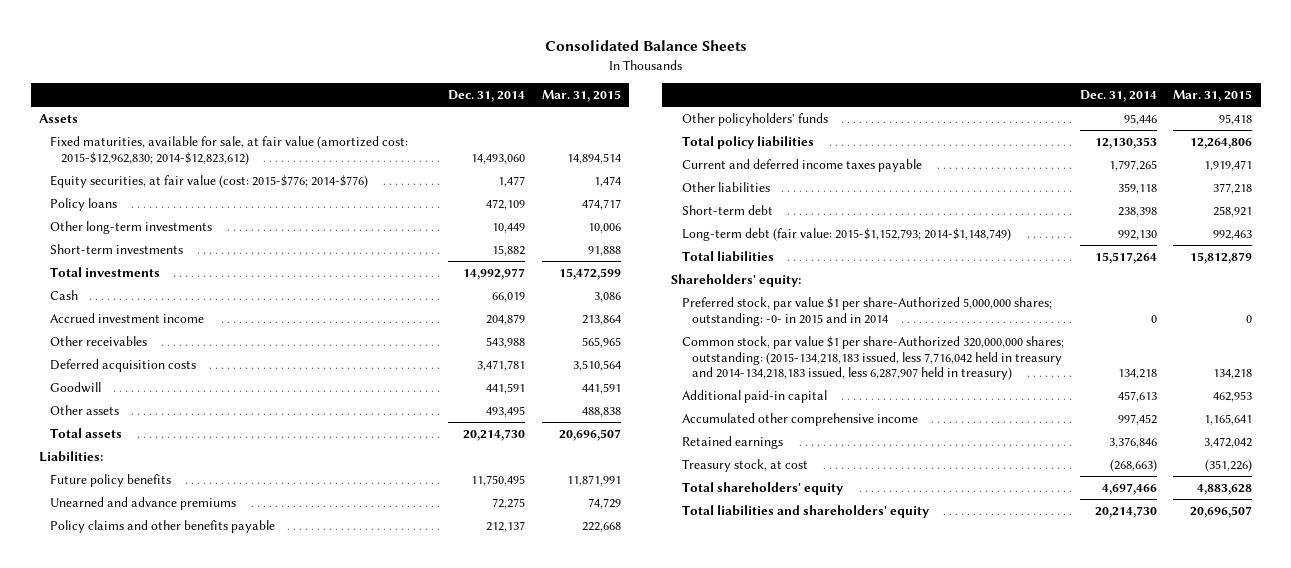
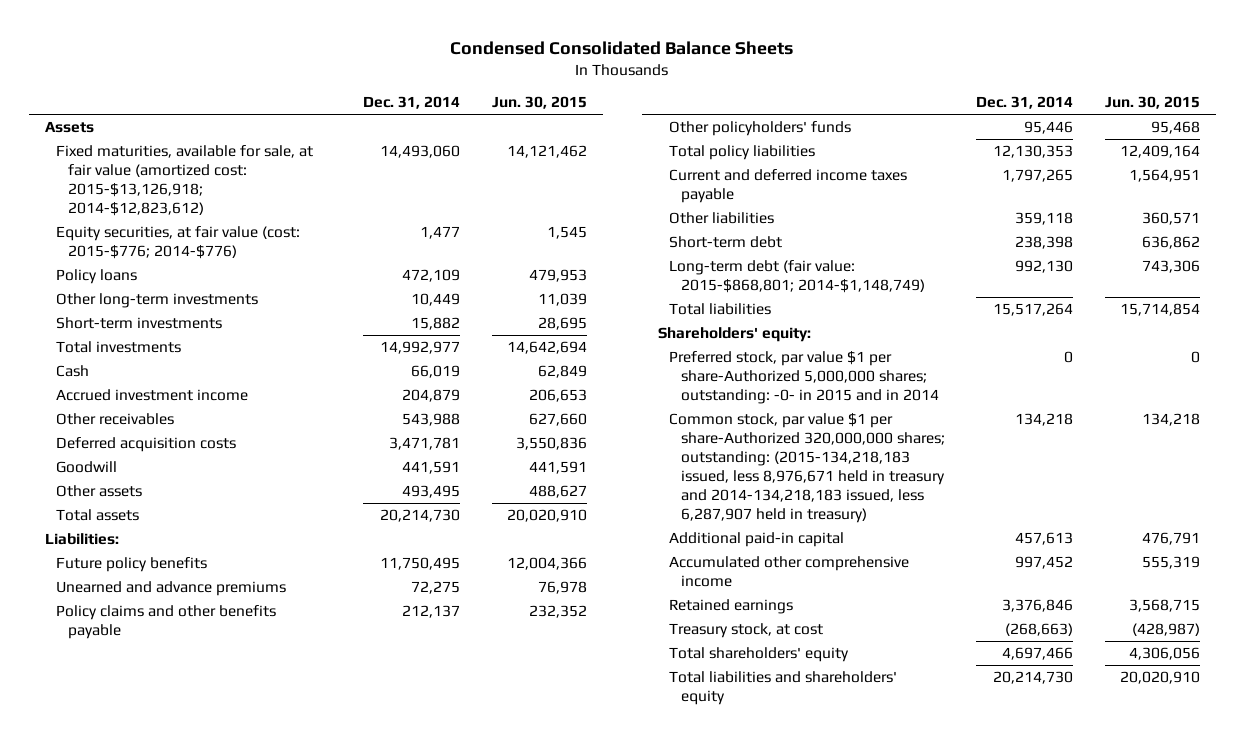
- Consolidated Balance Sheets
+ Condensed Consolidated Balance Sheets
- | Dec. 31, 2014 | Mar. 31, 2015
+ | Dec. 31, 2014 | Jun. 30, 2015
- Fixed maturities, available for sale, at fair value (amortized cost: 2015-$12,962,830; 2014-$12,823,612) | 14,493,060 | 14,894,514
+ Fixed maturities, available for sale, at fair value (amortized cost: 2015-$13,126,918; 2014-$12,823,612) | 14,493,060 | 14,121,462
- Long-term debt (fair value: 2015-$1,152,793; 2014-$1,148,749) | 992,130 | 992,463
+ Long-term debt (fair value: 2015-$868,801; 2014-$1,148,749) | 992,130 | 743,306
- Common stock, par value $1 per share-Authorized 320,000,000 shares; outstanding: (2015-134,218,183 issued, less 7,716,042 held in treasury and 2014-134,218,183 issued, less 6,287,907 held in treasury) | 134,218 | 134,218
+ Common stock, par value $1 per share-Authorized 320,000,000 shares; outstanding: (2015-134,218,183 issued, less 8,976,671 held in treasury and 2014-134,218,183 issued, less 6,287,907 held in treasury) | 134,218 | 134,218

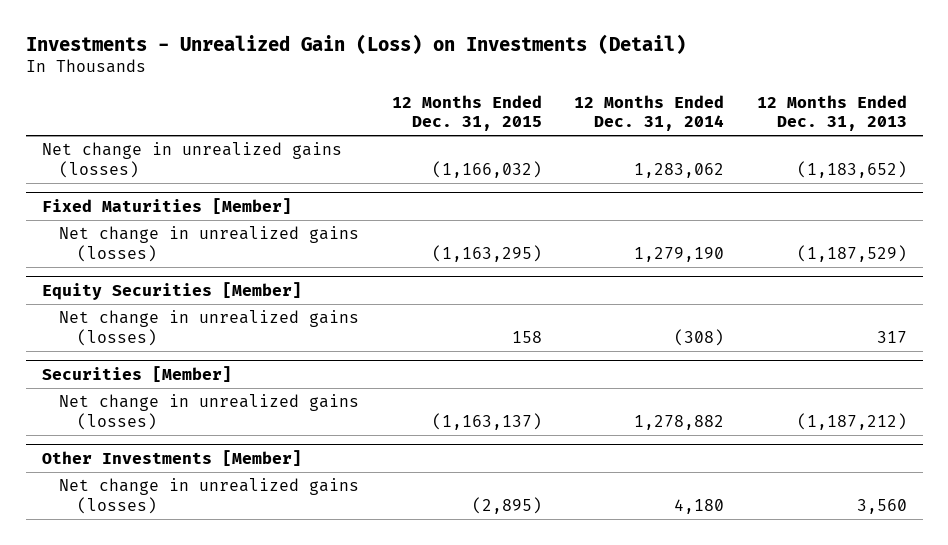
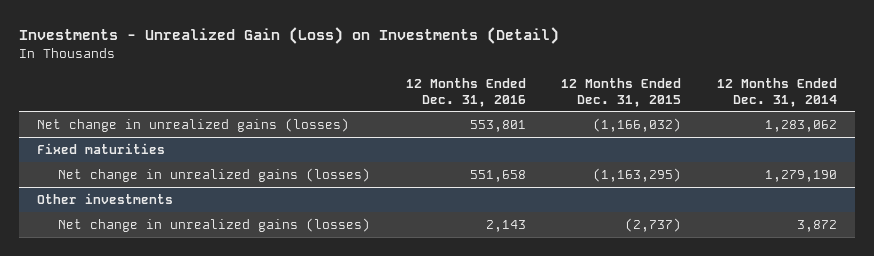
- | 12 Months Ended Dec. 31, 2015 | 12 Months Ended Dec. 31, 2014 | 12 Months Ended Dec. 31, 2013
+ | 12 Months Ended Dec. 31, 2016 | 12 Months Ended Dec. 31, 2015 | 12 Months Ended Dec. 31, 2014
- Fixed Maturities [Member]
+ Fixed maturities
- Equity Securities [Member]
- Net change in unrealized gains (losses) | 158 | (308) | 317
- Securities [Member]
- Net change in unrealized gains (losses) | (1,163,137) | 1,278,882 | (1,187,212)
- Other Investments [Member]
- Net change in unrealized gains (losses) | (2,895) | 4,180 | 3,560
+ Other investments
+ Net change in unrealized gains (losses) | 2,143 | (2,737) | 3,872

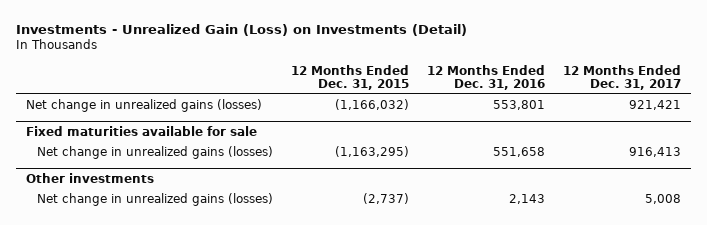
- | 12 Months Ended Dec. 31, 2016 | 12 Months Ended Dec. 31, 2015 | 12 Months Ended Dec. 31, 2014
+ | 12 Months Ended Dec. 31, 2015 | 12 Months Ended Dec. 31, 2016 | 12 Months Ended Dec. 31, 2017
- Fixed maturities
+ Fixed maturities available for sale

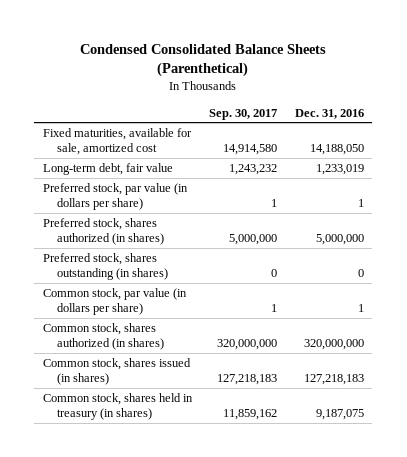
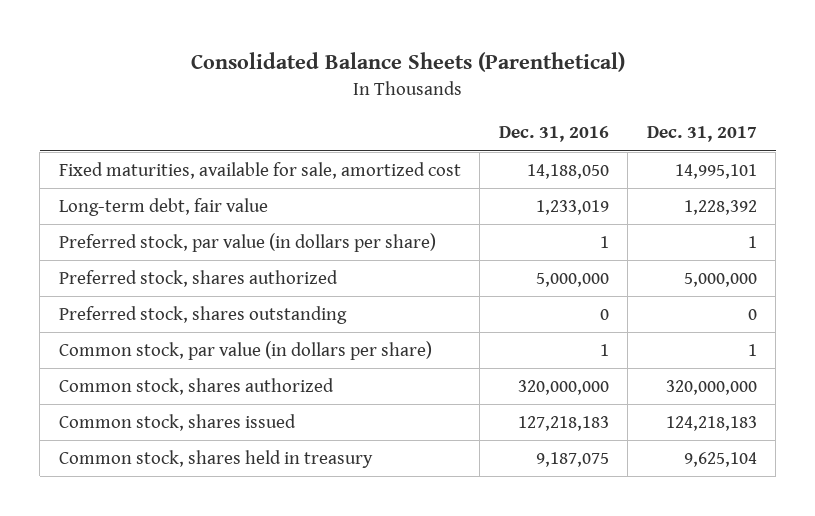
- Condensed Consolidated Balance Sheets (Parenthetical)
+ Consolidated Balance Sheets (Parenthetical)
- | Sep. 30, 2017 | Dec. 31, 2016
+ | Dec. 31, 2016 | Dec. 31, 2017
- Preferred stock, shares authorized (in shares) | 5,000,000 | 5,000,000
- Preferred stock, shares outstanding (in shares) | 0 | 0
+ Preferred stock, shares authorized | 5,000,000 | 5,000,000
+ Preferred stock, shares outstanding | 0 | 0
- Common stock, shares authorized (in shares) | 320,000,000 | 320,000,000
- Common stock, shares issued (in shares) | 127,218,183 | 127,218,183
- Common stock, shares held in treasury (in shares) | 11,859,162 | 9,187,075
+ Common stock, shares authorized | 320,000,000 | 320,000,000
+ Common stock, shares issued | 127,218,183 | 124,218,183
+ Common stock, shares held in treasury | 9,187,075 | 9,625,104

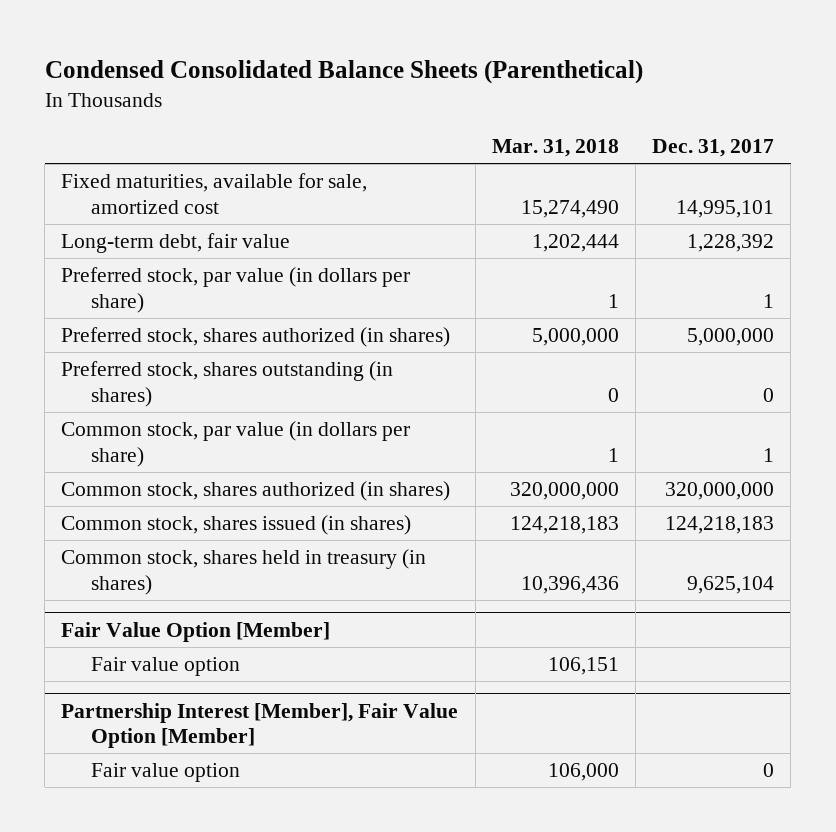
- Consolidated Balance Sheets (Parenthetical)
+ Condensed Consolidated Balance Sheets (Parenthetical)
- | Dec. 31, 2016 | Dec. 31, 2017
+ | Mar. 31, 2018 | Dec. 31, 2017
- Preferred stock, shares authorized | 5,000,000 | 5,000,000
- Preferred stock, shares outstanding | 0 | 0
+ Preferred stock, shares authorized (in shares) | 5,000,000 | 5,000,000
+ Preferred stock, shares outstanding (in shares) | 0 | 0
- Common stock, shares authorized | 320,000,000 | 320,000,000
- Common stock, shares issued | 127,218,183 | 124,218,183
- Common stock, shares held in treasury | 9,187,075 | 9,625,104
+ Common stock, shares authorized (in shares) | 320,000,000 | 320,000,000
+ Common stock, shares issued (in shares) | 124,218,183 | 124,218,183
+ Common stock, shares held in treasury (in shares) | 10,396,436 | 9,625,104
+ Fair Value Option [Member]
+ Fair value option | 106,151 |
+ Partnership Interest [Member], Fair Value Option [Member]
+ Fair value option | 106,000 | 0

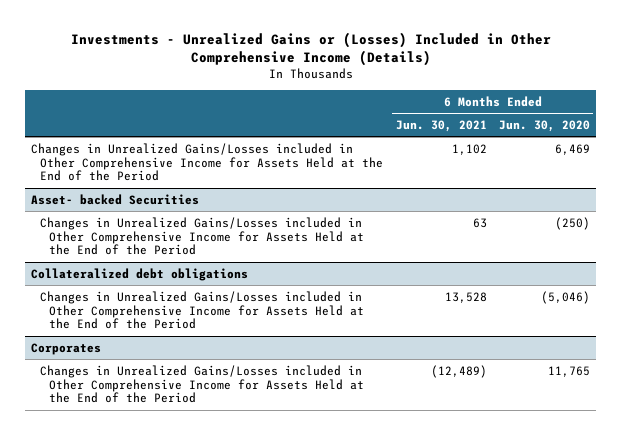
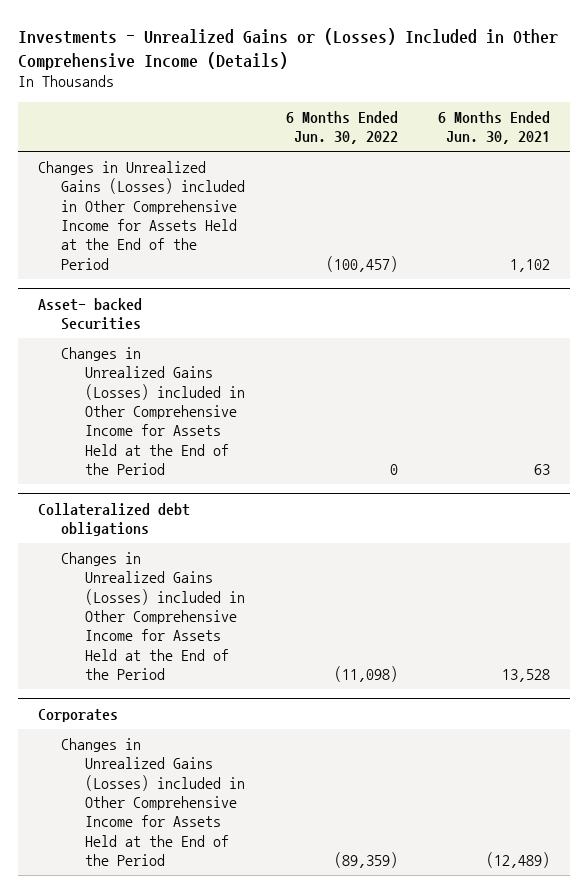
- | 6 Months Ended Jun. 30, 2021 | 6 Months Ended Jun. 30, 2020
+ | 6 Months Ended Jun. 30, 2022 | 6 Months Ended Jun. 30, 2021
- Changes in Unrealized Gains/Losses included in Other Comprehensive Income for Assets Held at the End of the Period | 1,102 | 6,469
+ Changes in Unrealized Gains (Losses) included in Other Comprehensive Income for Assets Held at the End of the Period | (100,457) | 1,102
@ Asset- backed Securities
- Changes in Unrealized Gains/Losses included in Other Comprehensive Income for Assets Held at the End of the Period | 63 | (250)
+ Changes in Unrealized Gains (Losses) included in Other Comprehensive Income for Assets Held at the End of the Period | 0 | 63
@ Collateralized debt obligations
- Changes in Unrealized Gains/Losses included in Other Comprehensive Income for Assets Held at the End of the Period | 13,528 | (5,046)
+ Changes in Unrealized Gains (Losses) included in Other Comprehensive Income for Assets Held at the End of the Period | (11,098) | 13,528
@ Corporates
- Changes in Unrealized Gains/Losses included in Other Comprehensive Income for Assets Held at the End of the Period | (12,489) | 11,765
+ Changes in Unrealized Gains (Losses) included in Other Comprehensive Income for Assets Held at the End of the Period | (89,359) | (12,489)

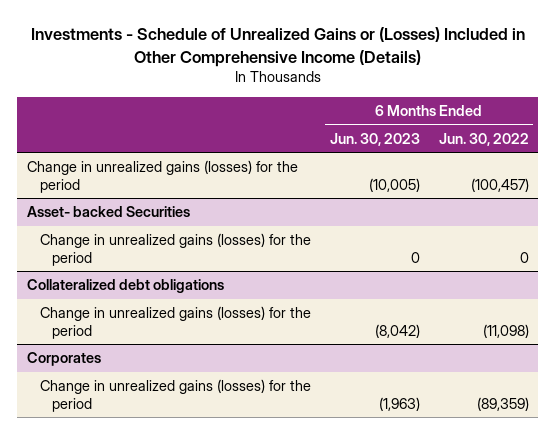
- Investments - Unrealized Gains or (Losses) Included in Other Comprehensive Income (Details)
+ Investments - Schedule of Unrealized Gains or (Losses) Included in Other Comprehensive Income (Details)
- | 6 Months Ended Jun. 30, 2022 | 6 Months Ended Jun. 30, 2021
+ | 6 Months Ended Jun. 30, 2023 | 6 Months Ended Jun. 30, 2022
- Changes in Unrealized Gains (Losses) included in Other Comprehensive Income for Assets Held at the End of the Period | (100,457) | 1,102
+ Change in unrealized gains (losses) for the period | (10,005) | (100,457)
@ Asset- backed Securities
- Changes in Unrealized Gains (Losses) included in Other Comprehensive Income for Assets Held at the End of the Period | 0 | 63
+ Change in unrealized gains (losses) for the period | 0 | 0
@ Collateralized debt obligations
- Changes in Unrealized Gains (Losses) included in Other Comprehensive Income for Assets Held at the End of the Period | (11,098) | 13,528
+ Change in unrealized gains (losses) for the period | (8,042) | (11,098)
@ Corporates
- Changes in Unrealized Gains (Losses) included in Other Comprehensive Income for Assets Held at the End of the Period | (89,359) | (12,489)
+ Change in unrealized gains (losses) for the period | (1,963) | (89,359)

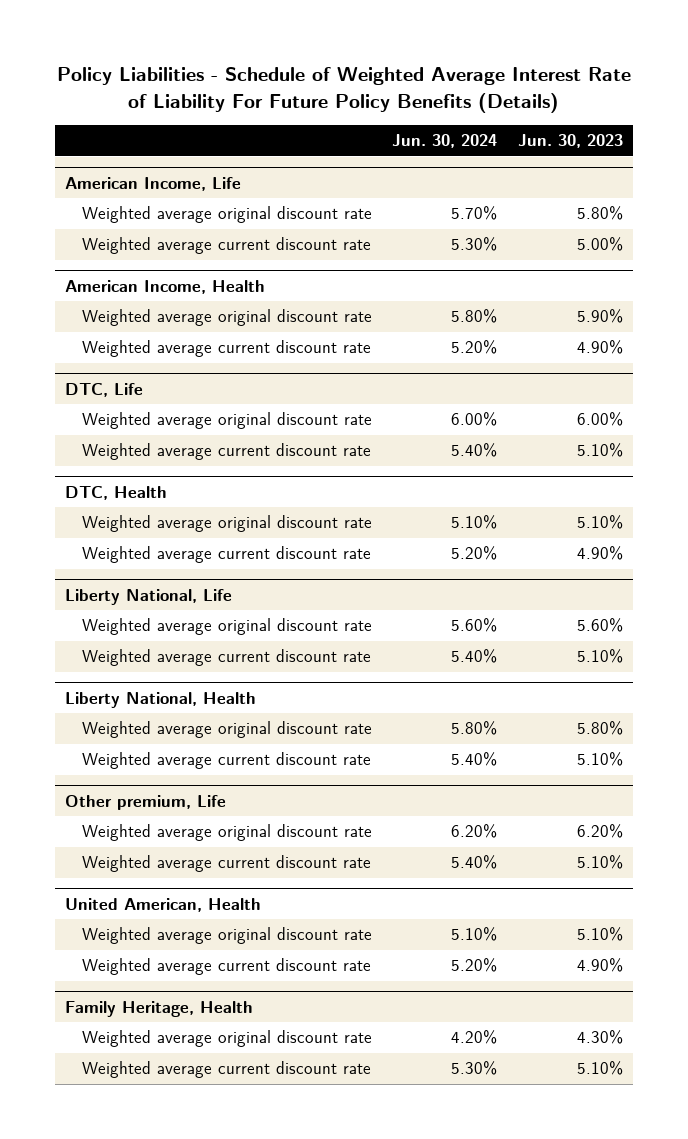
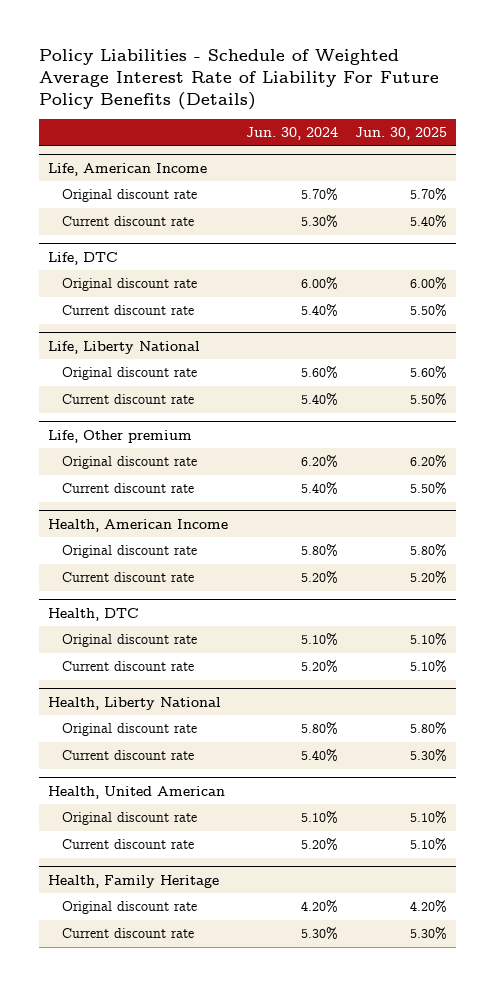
- | Jun. 30, 2024 | Jun. 30, 2023
+ | Jun. 30, 2024 | Jun. 30, 2025
- American Income, Life
- Weighted average original discount rate | 5.70% | 5.80%
- Weighted average current discount rate | 5.30% | 5.00%
- American Income, Health
- Weighted average original discount rate | 5.80% | 5.90%
- Weighted average current discount rate | 5.20% | 4.90%
- DTC, Life
- Weighted average original discount rate | 6.00% | 6.00%
- Weighted average current discount rate | 5.40% | 5.10%
- DTC, Health
- Weighted average original discount rate | 5.10% | 5.10%
- Weighted average current discount rate | 5.20% | 4.90%
- Liberty National, Life
- Weighted average original discount rate | 5.60% | 5.60%
- Weighted average current discount rate | 5.40% | 5.10%
- Liberty National, Health
- Weighted average original discount rate | 5.80% | 5.80%
- Weighted average current discount rate | 5.40% | 5.10%
- Other premium, Life
- Weighted average original discount rate | 6.20% | 6.20%
- Weighted average current discount rate | 5.40% | 5.10%
- United American, Health
- Weighted average original discount rate | 5.10% | 5.10%
- Weighted average current discount rate | 5.20% | 4.90%
- Family Heritage, Health
- Weighted average original discount rate | 4.20% | 4.30%
- Weighted average current discount rate | 5.30% | 5.10%
+ Life, American Income
+ Original discount rate | 5.70% | 5.70%
+ Current discount rate | 5.30% | 5.40%
+ Life, DTC
+ Original discount rate | 6.00% | 6.00%
+ Current discount rate | 5.40% | 5.50%
+ Life, Liberty National
+ Original discount rate | 5.60% | 5.60%
+ Current discount rate | 5.40% | 5.50%
+ Life, Other premium
+ Original discount rate | 6.20% | 6.20%
+ Current discount rate | 5.40% | 5.50%
+ Health, American Income
+ Original discount rate | 5.80% | 5.80%
+ Current discount rate | 5.20% | 5.20%
+ Health, DTC
+ Original discount rate | 5.10% | 5.10%
+ Current discount rate | 5.20% | 5.10%
+ Health, Liberty National
+ Original discount rate | 5.80% | 5.80%
+ Current discount rate | 5.40% | 5.30%
+ Health, United American
+ Original discount rate | 5.10% | 5.10%
+ Current discount rate | 5.20% | 5.10%
+ Health, Family Heritage
+ Original discount rate | 4.20% | 4.20%
+ Current discount rate | 5.30% | 5.30%

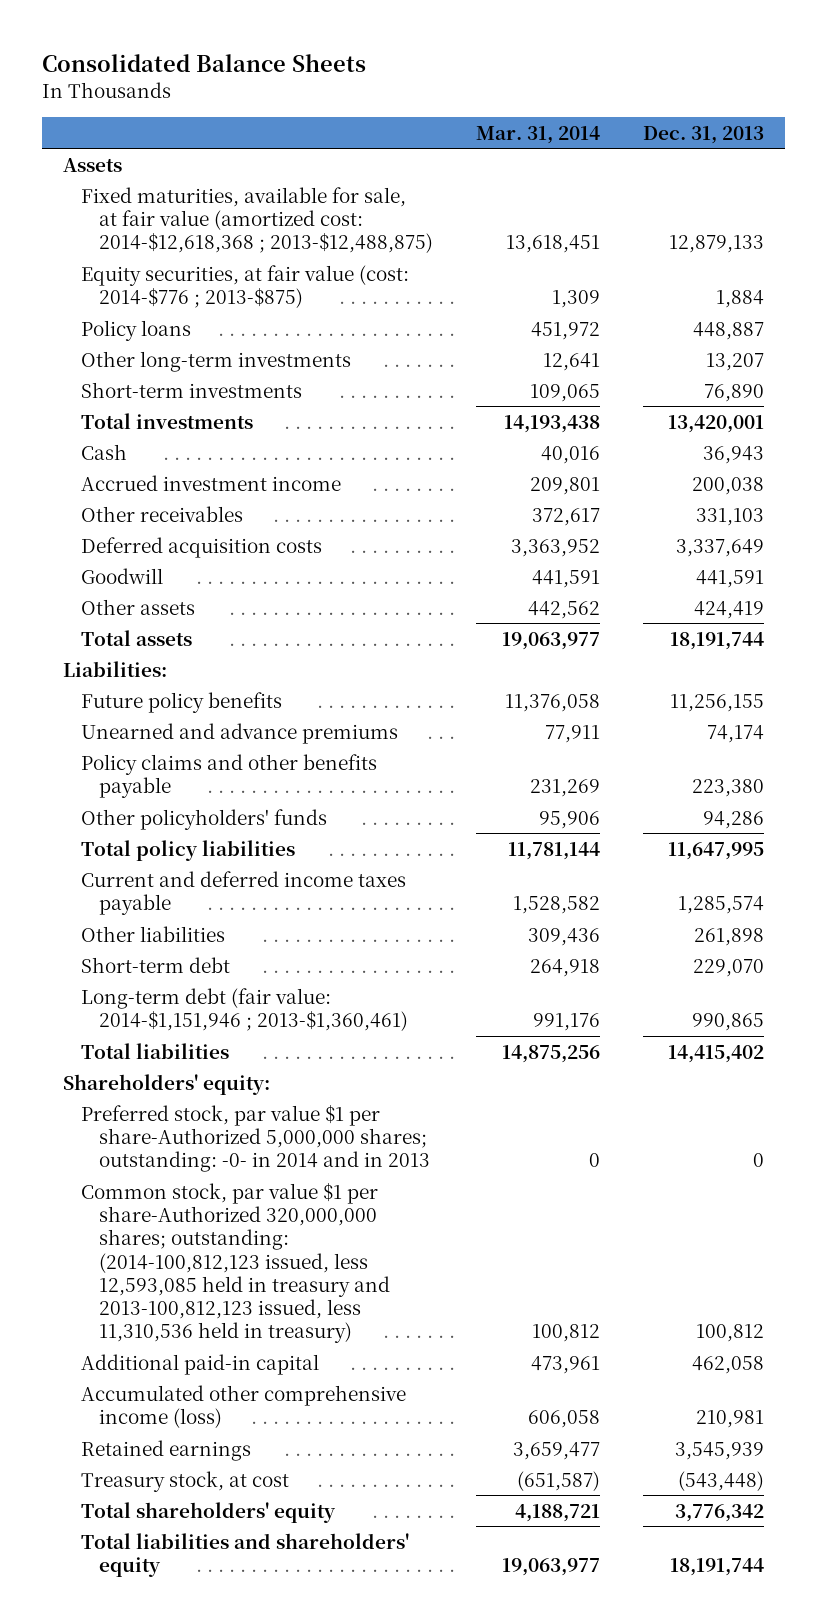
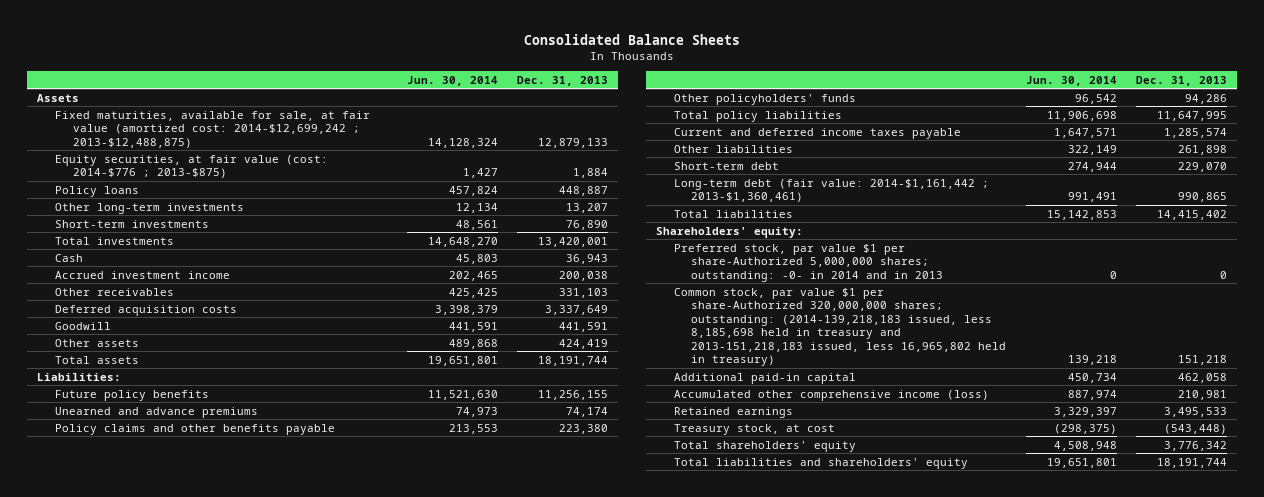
- | Mar. 31, 2014 | Dec. 31, 2013
+ | Jun. 30, 2014 | Dec. 31, 2013
- Fixed maturities, available for sale, at fair value (amortized cost: 2014-$12,618,368 ; 2013-$12,488,875) | 13,618,451 | 12,879,133
+ Fixed maturities, available for sale, at fair value (amortized cost: 2014-$12,699,242 ; 2013-$12,488,875) | 14,128,324 | 12,879,133
- Long-term debt (fair value: 2014-$1,151,946 ; 2013-$1,360,461) | 991,176 | 990,865
+ Long-term debt (fair value: 2014-$1,161,442 ; 2013-$1,360,461) | 991,491 | 990,865
- Common stock, par value $1 per share-Authorized 320,000,000 shares; outstanding: (2014-100,812,123 issued, less 12,593,085 held in treasury and 2013-100,812,123 issued, less 11,310,536 held in treasury) | 100,812 | 100,812
+ Common stock, par value $1 per share-Authorized 320,000,000 shares; outstanding: (2014-139,218,183 issued, less 8,185,698 held in treasury and 2013-151,218,183 issued, less 16,965,802 held in treasury) | 139,218 | 151,218
- Retained earnings | 3,659,477 | 3,545,939
+ Retained earnings | 3,329,397 | 3,495,533

